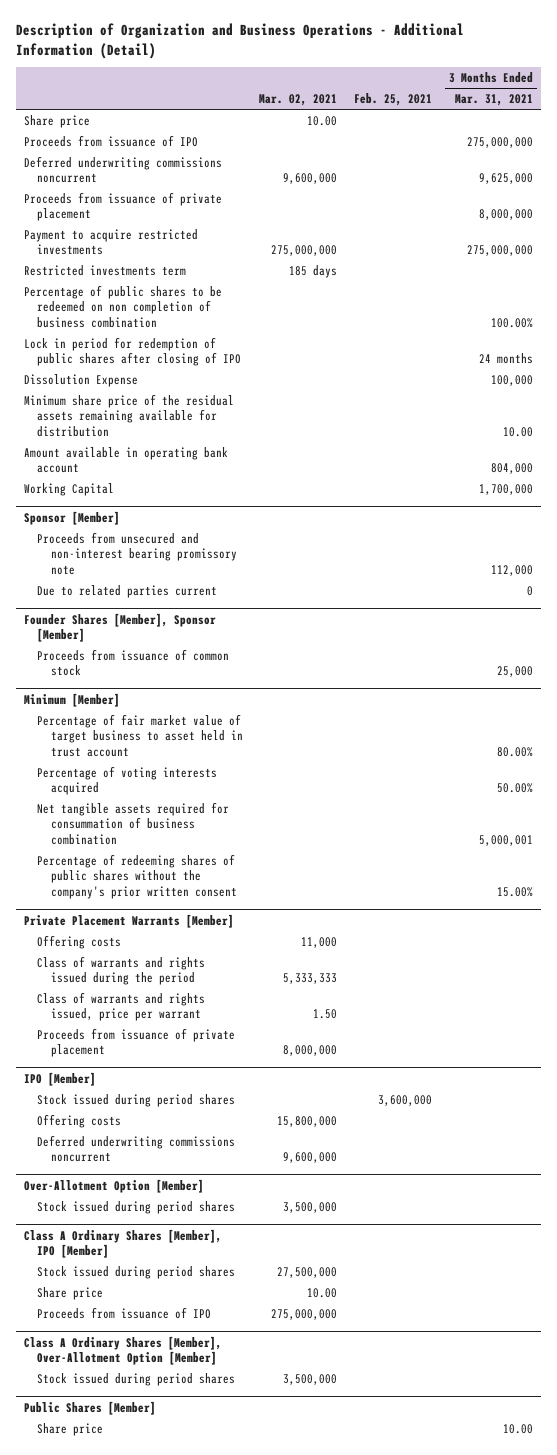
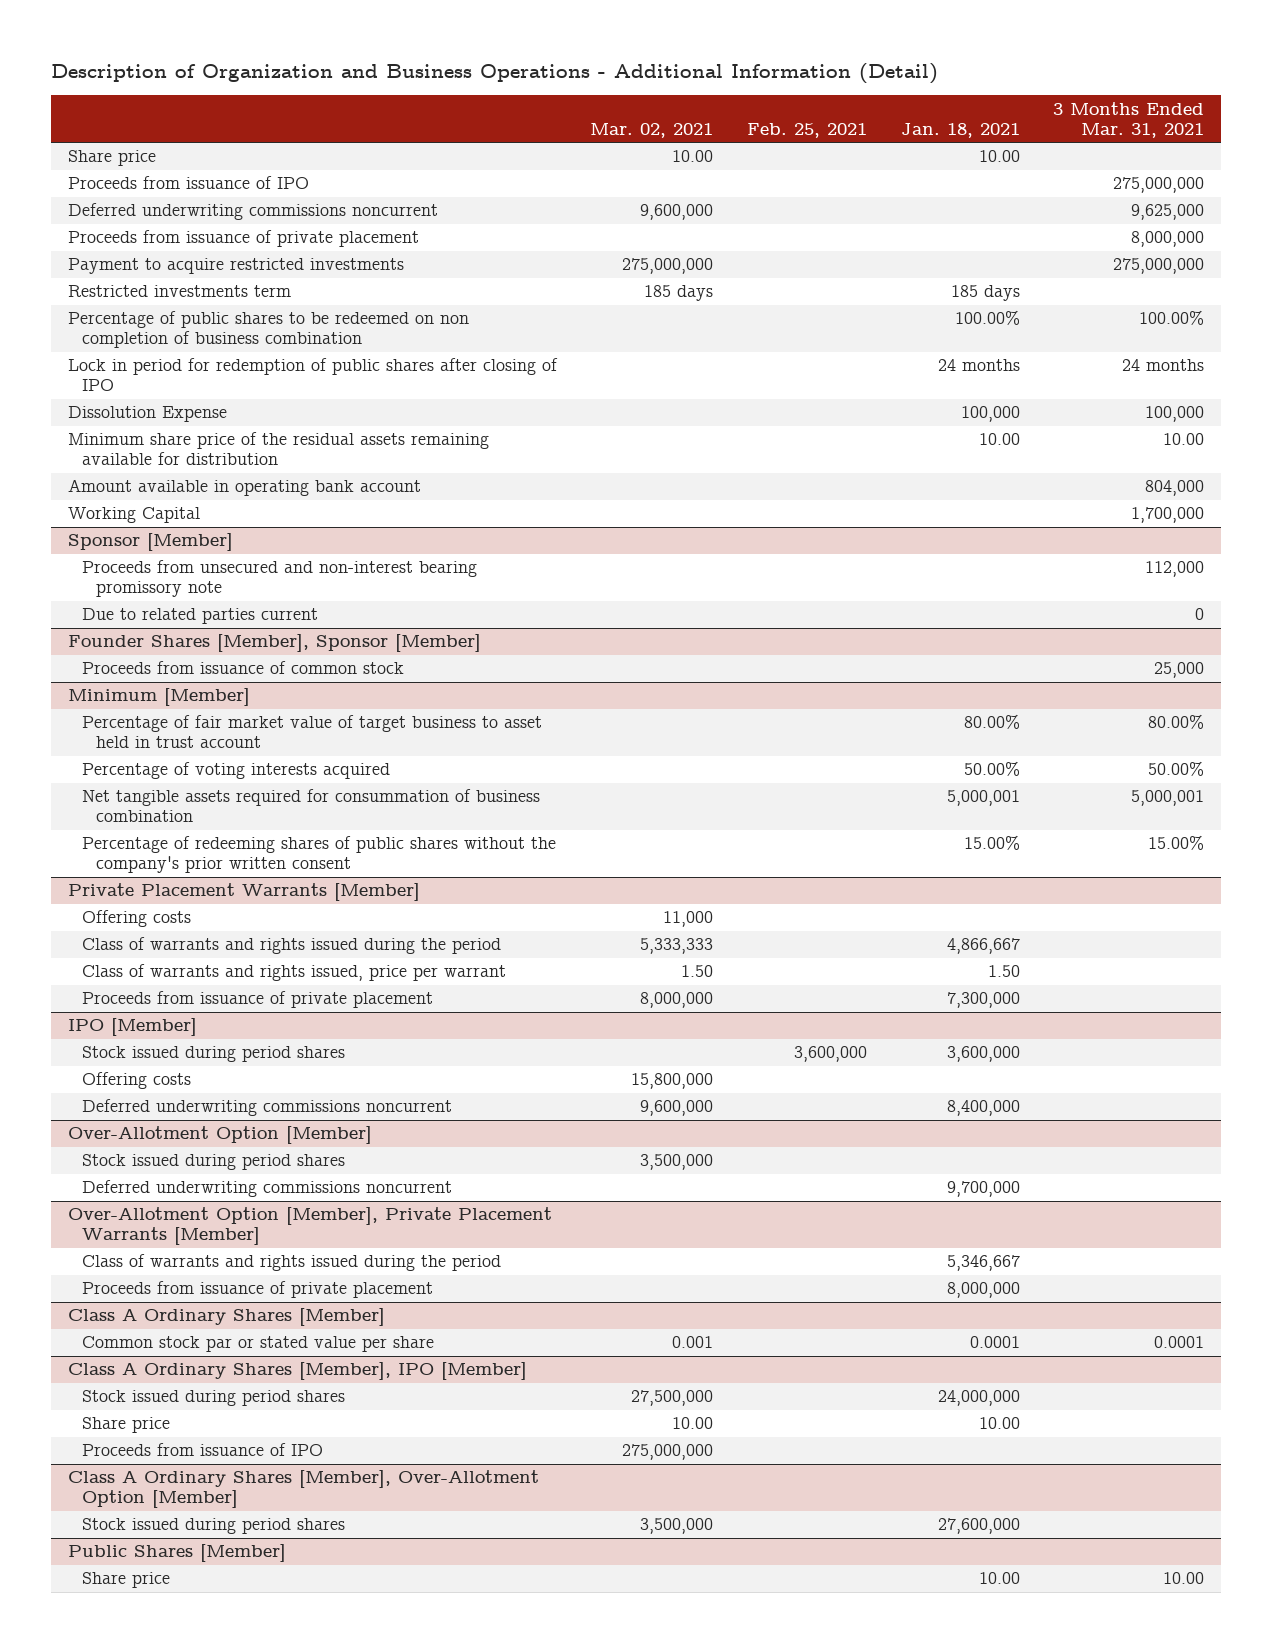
- | Mar. 02, 2021 | Feb. 25, 2021 | 3 Months Ended Mar. 31, 2021
+ | Mar. 02, 2021 | Feb. 25, 2021 | Jan. 18, 2021 | 3 Months Ended Mar. 31, 2021
@ Over-Allotment Option [Member]
+ Deferred underwriting commissions noncurrent | | | 9,700,000 |
+ Over-Allotment Option [Member], Private Placement Warrants [Member]
+ Class of warrants and rights issued during the period | | | 5,346,667 |
+ Proceeds from issuance of private placement | | | 8,000,000 |
+ Class A Ordinary Shares [Member]
+ Common stock par or stated value per share | 0.001 | | 0.0001 | 0.0001

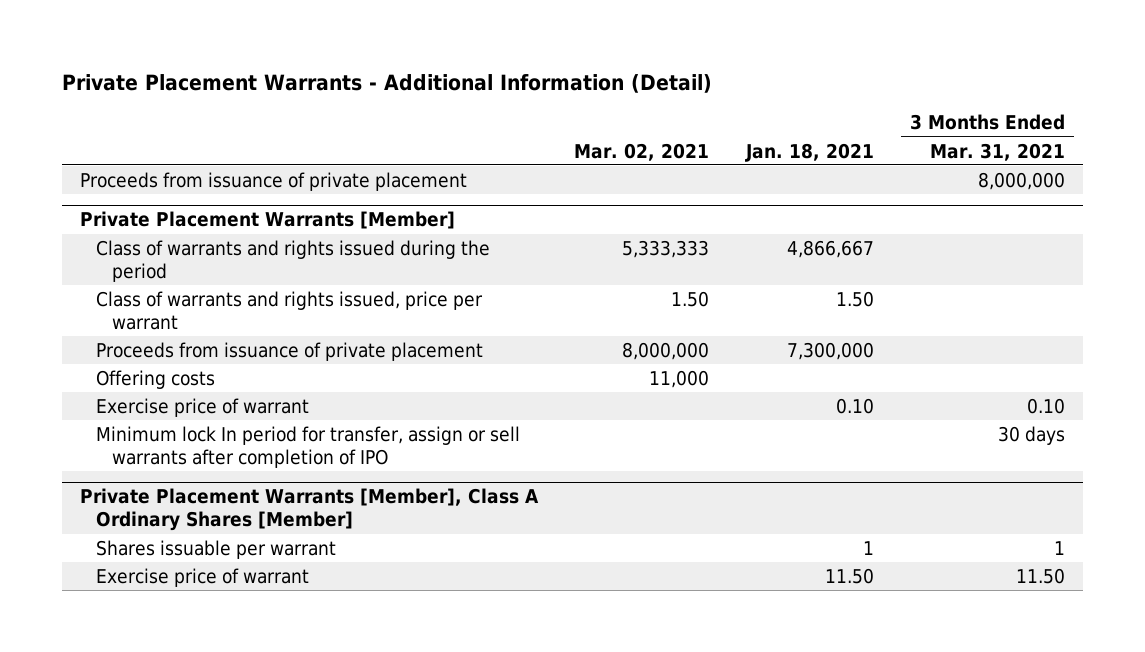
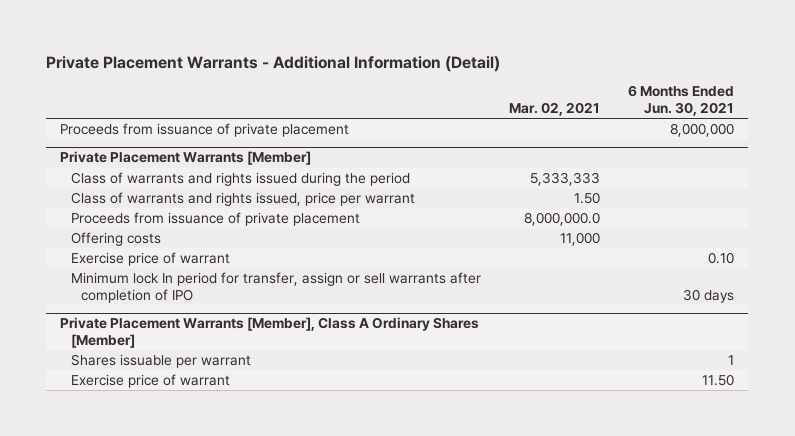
- | Mar. 02, 2021 | Jan. 18, 2021 | 3 Months Ended Mar. 31, 2021
+ | Mar. 02, 2021 | 6 Months Ended Jun. 30, 2021
@ Private Placement Warrants [Member]
- Proceeds from issuance of private placement | 8,000,000 | 7,300,000 |
+ Proceeds from issuance of private placement | 8,000,000.0 |

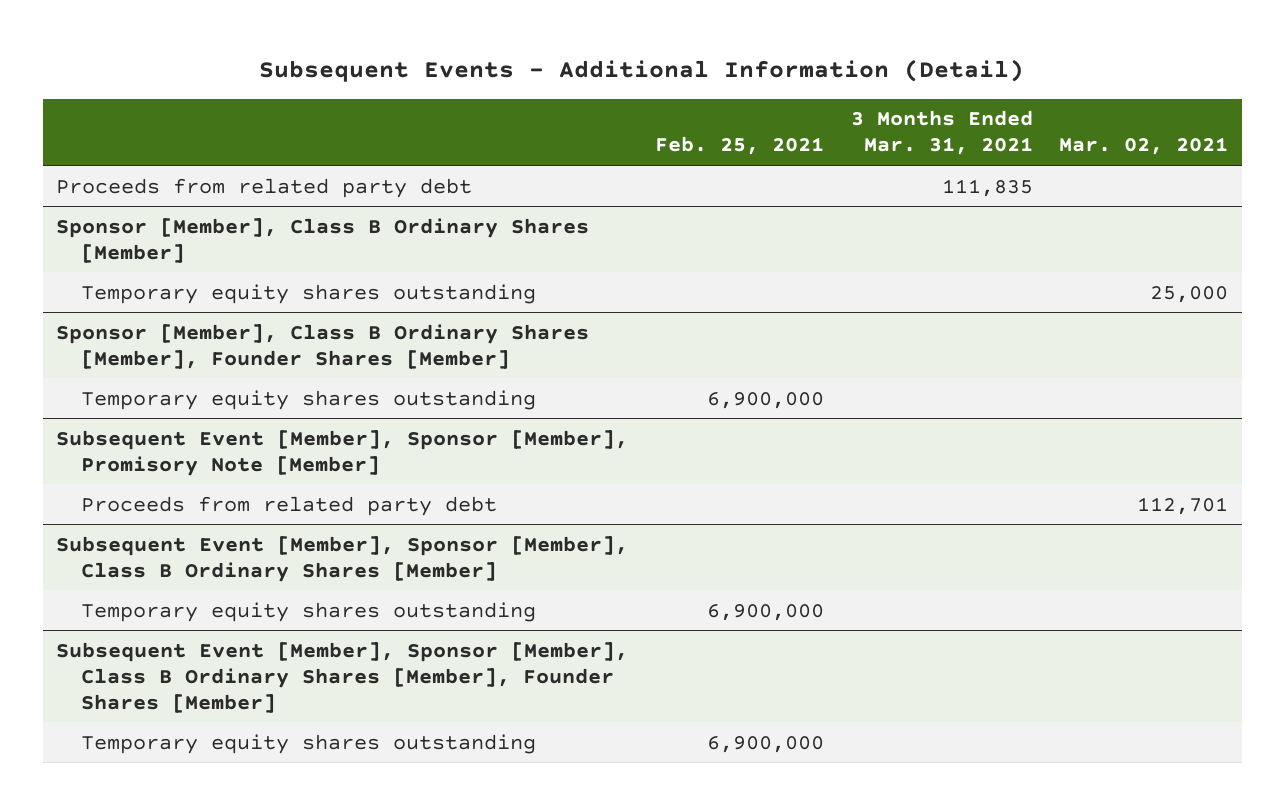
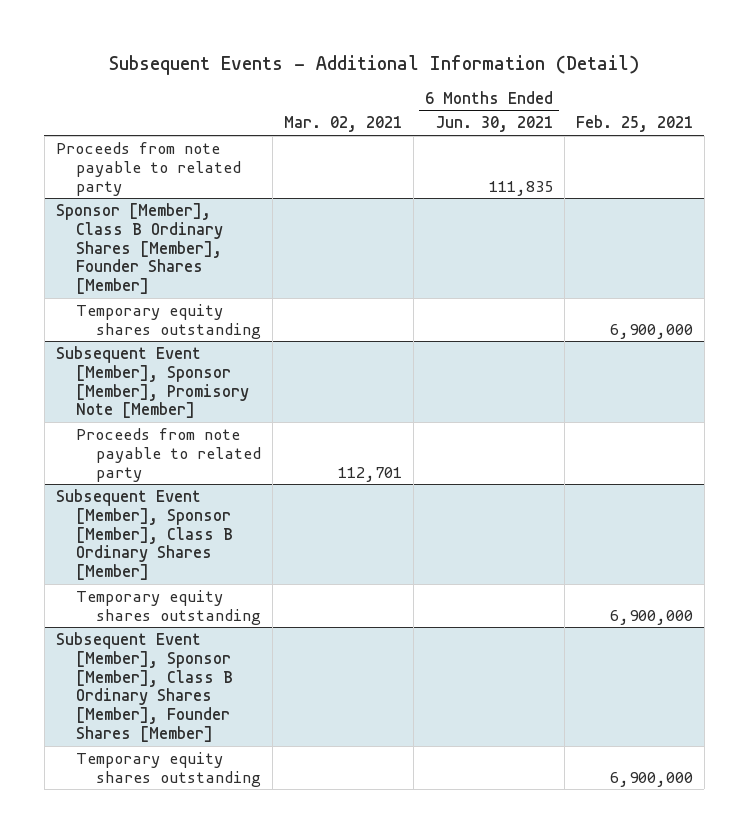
- | Feb. 25, 2021 | 3 Months Ended Mar. 31, 2021 | Mar. 02, 2021
+ | Mar. 02, 2021 | 6 Months Ended Jun. 30, 2021 | Feb. 25, 2021
- Proceeds from related party debt | | 111,835 |
- Sponsor [Member], Class B Ordinary Shares [Member]
- Temporary equity shares outstanding | | | 25,000
+ Proceeds from note payable to related party | | 111,835 |
@ Subsequent Event [Member], Sponsor [Member], Promisory Note [Member]
- Proceeds from related party debt | | | 112,701
+ Proceeds from note payable to related party | 112,701 | |

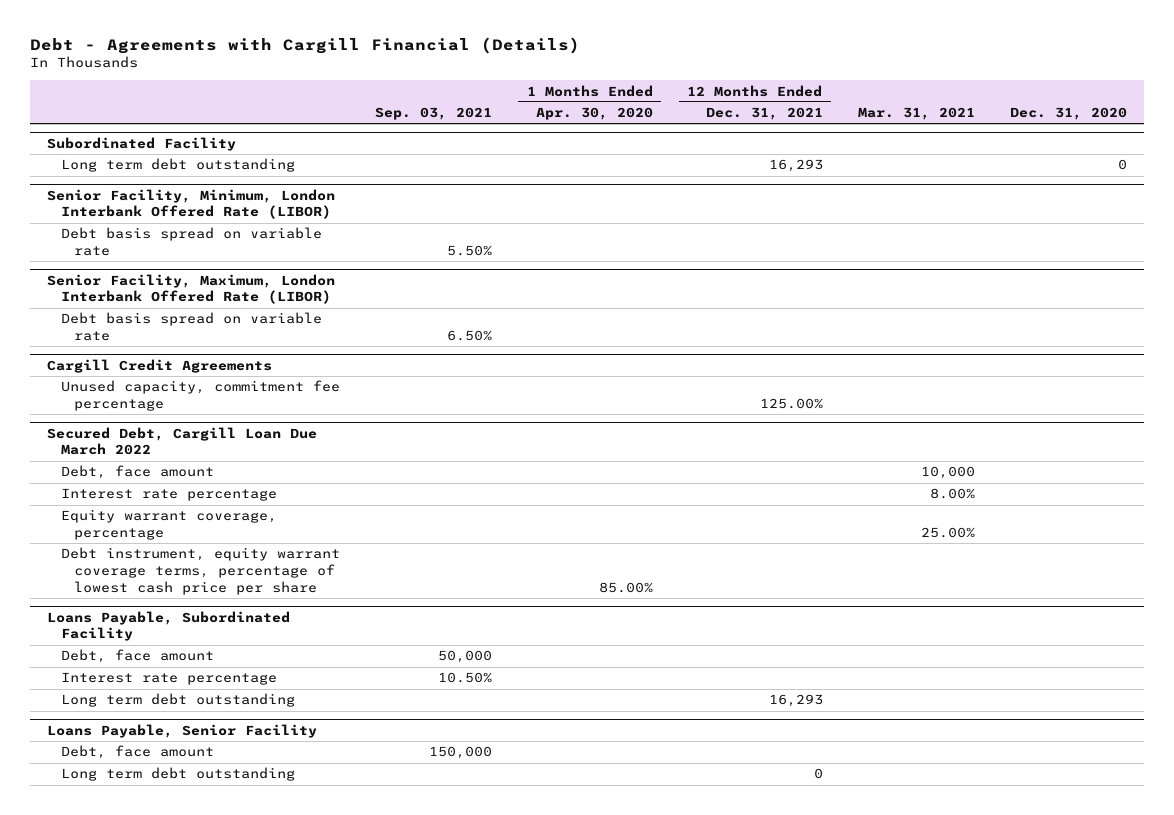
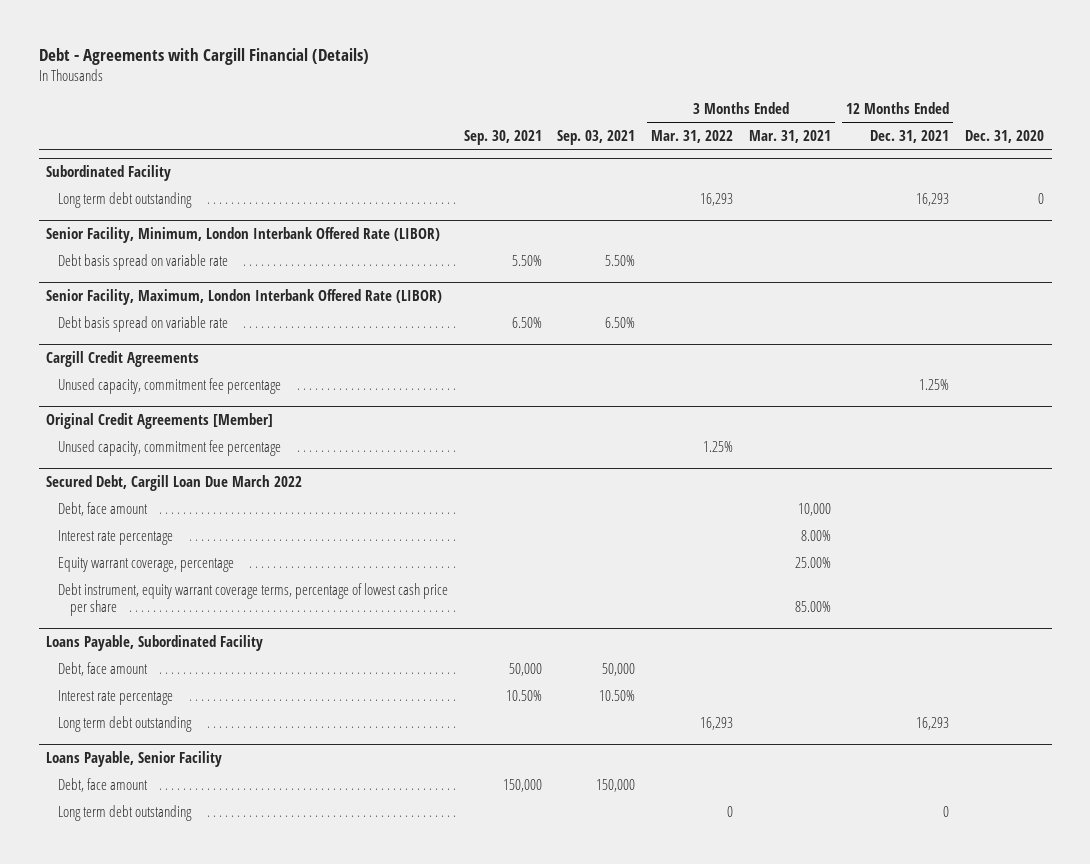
- | Sep. 03, 2021 | 1 Months Ended Apr. 30, 2020 | 12 Months Ended Dec. 31, 2021 | Mar. 31, 2021 | Dec. 31, 2020
+ | Sep. 30, 2021 | Sep. 03, 2021 | 3 Months Ended Mar. 31, 2022 | 3 Months Ended Mar. 31, 2021 | 12 Months Ended Dec. 31, 2021 | Dec. 31, 2020
@ Cargill Credit Agreements
- Unused capacity, commitment fee percentage | | | 125.00% | |
+ Unused capacity, commitment fee percentage | | | | | 1.25% |
+ Original Credit Agreements [Member]
+ Unused capacity, commitment fee percentage | | | 1.25% | | |

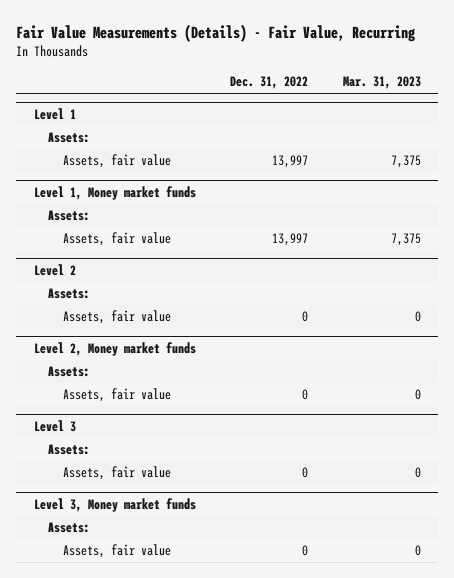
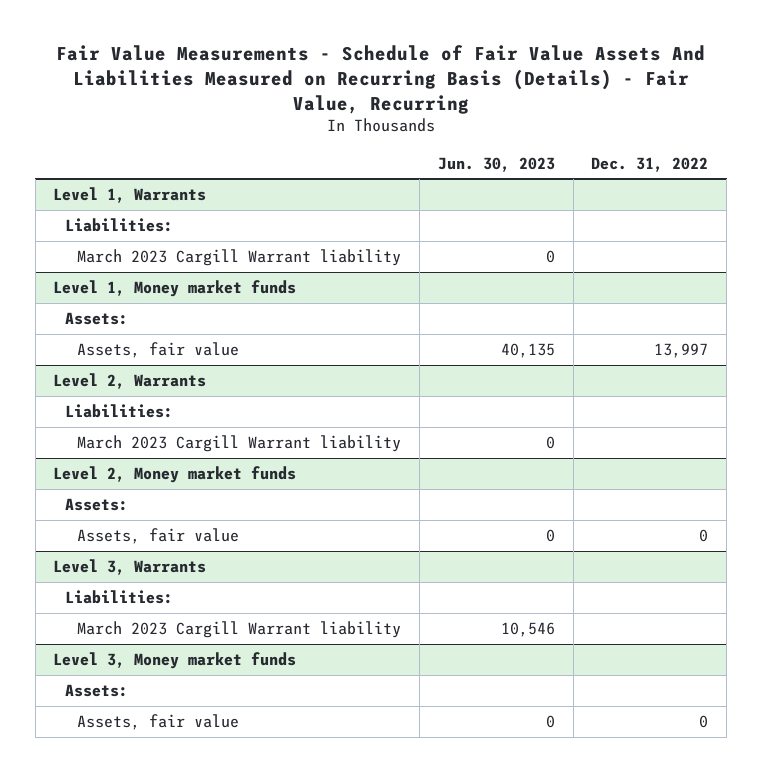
- Fair Value Measurements (Details) - Fair Value, Recurring
+ Fair Value Measurements - Schedule of Fair Value Assets And Liabilities Measured on Recurring Basis (Details) - Fair Value, Recurring
- | Dec. 31, 2022 | Mar. 31, 2023
+ | Jun. 30, 2023 | Dec. 31, 2022
- Level 1
- Assets:
- Assets, fair value | 13,997 | 7,375
+ Level 1, Warrants
+ Liabilities:
+ March 2023 Cargill Warrant liability | 0 |
- Level 2
- Assets:
- Assets, fair value | 0 | 0
+ Level 2, Warrants
+ Liabilities:
+ March 2023 Cargill Warrant liability | 0 |
- Level 3
- Assets:
- Assets, fair value | 0 | 0
+ Level 3, Warrants
+ Liabilities:
+ March 2023 Cargill Warrant liability | 10,546 |

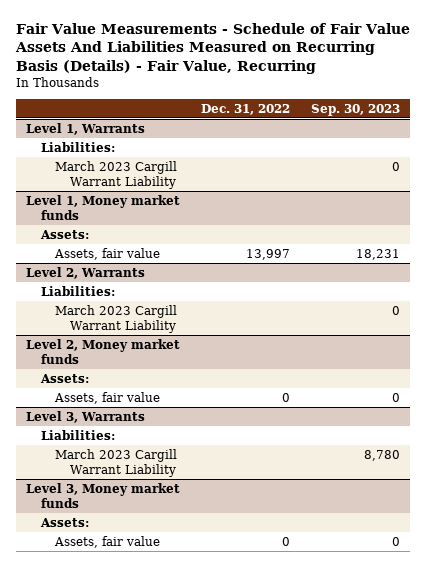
- | Jun. 30, 2023 | Dec. 31, 2022
+ | Dec. 31, 2022 | Sep. 30, 2023
@ Level 1, Warrants
- March 2023 Cargill Warrant liability | 0 |
+ March 2023 Cargill Warrant Liability | | 0
@ Level 2, Warrants
- March 2023 Cargill Warrant liability | 0 |
+ March 2023 Cargill Warrant Liability | | 0
@ Level 3, Warrants
- March 2023 Cargill Warrant liability | 10,546 |
+ March 2023 Cargill Warrant Liability | | 8,780

